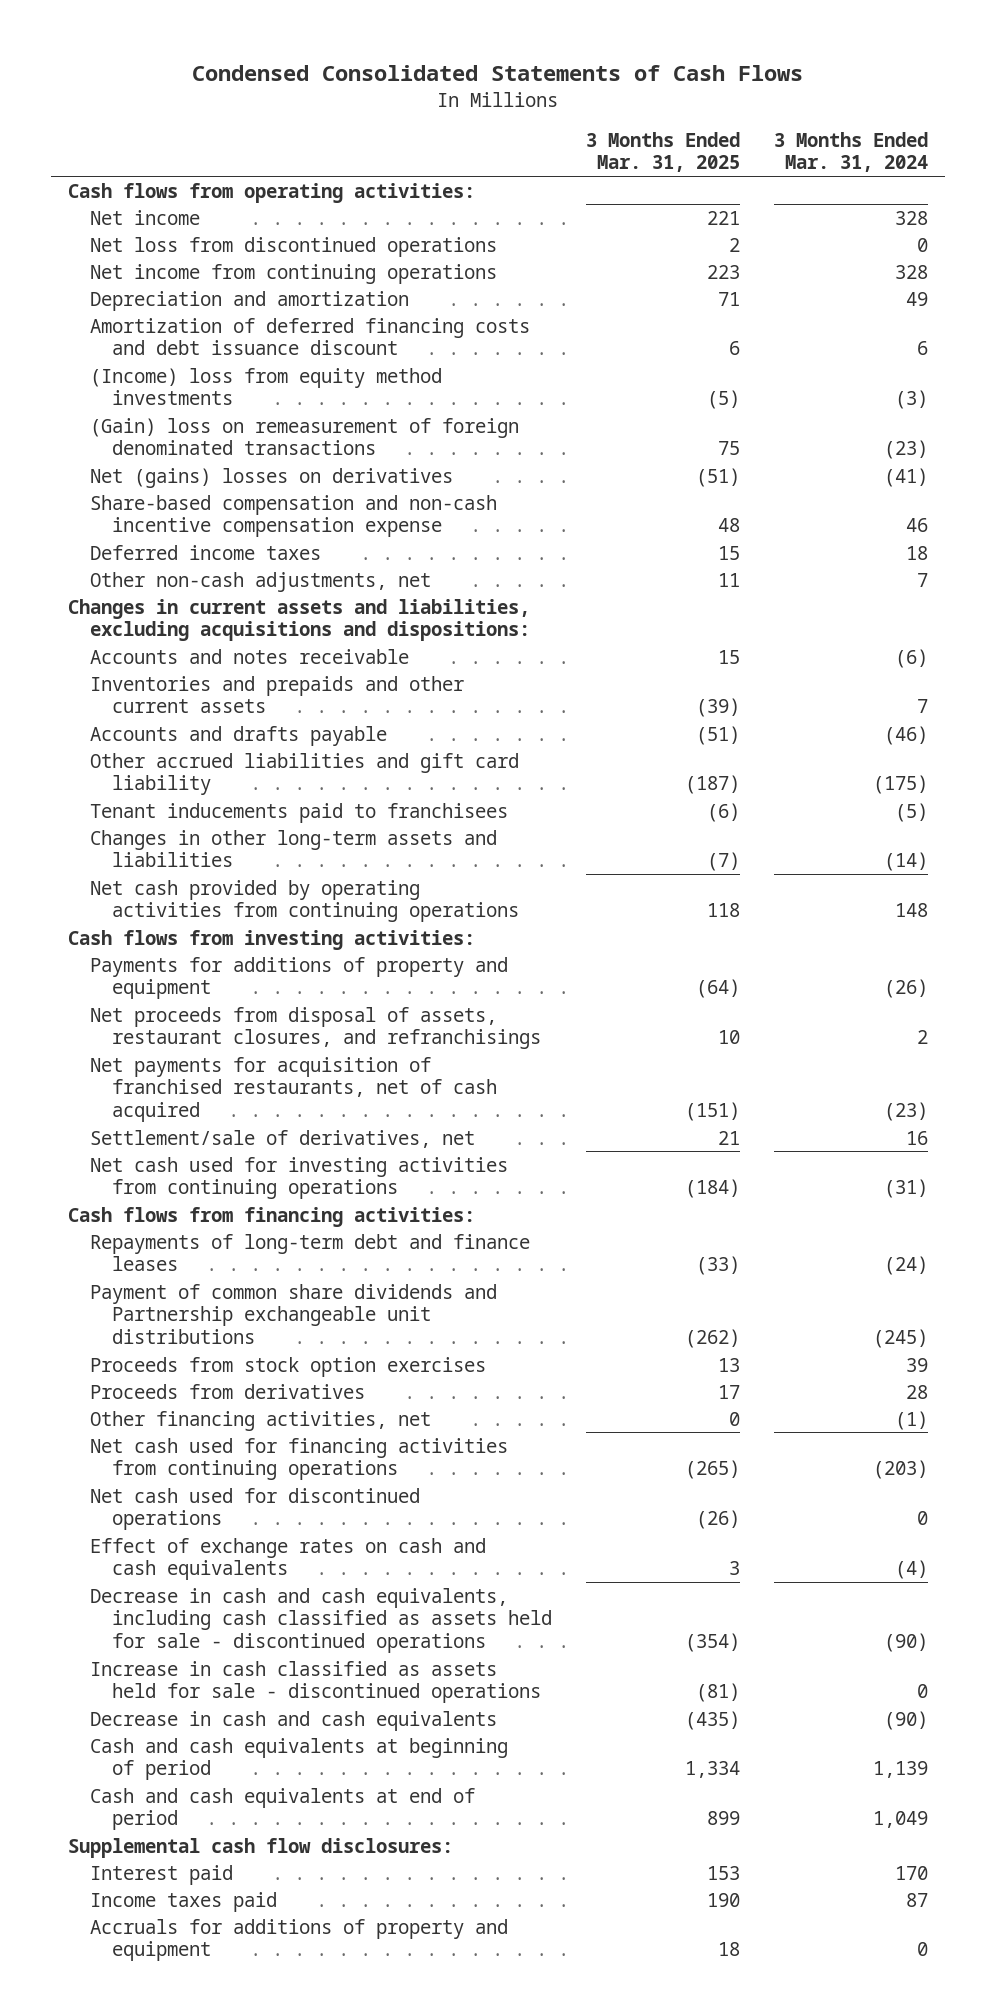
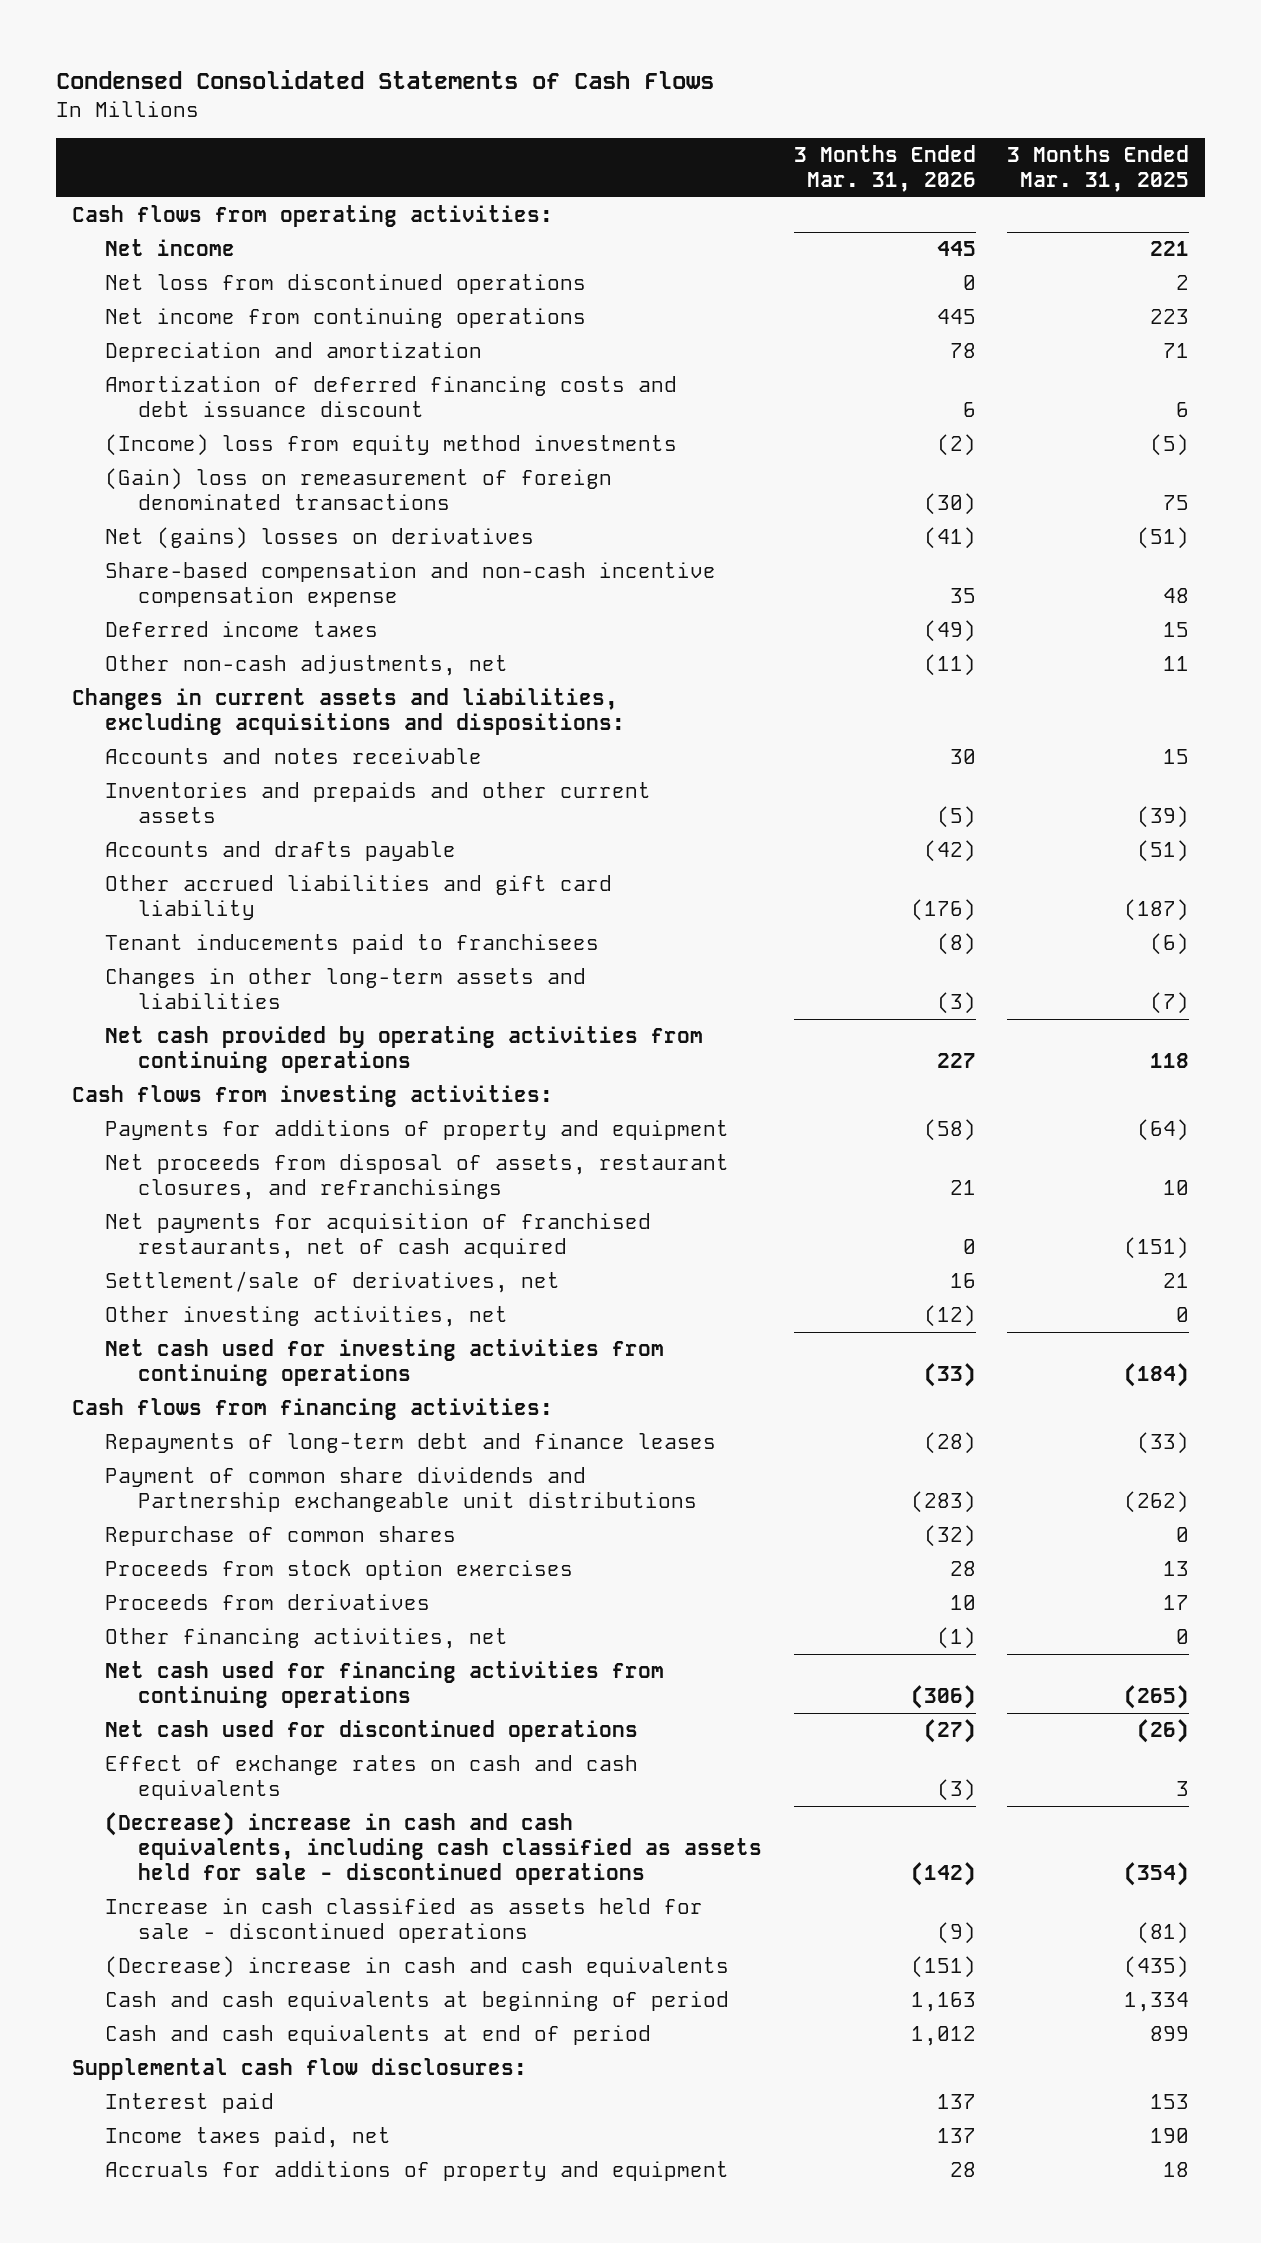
- | 3 Months Ended Mar. 31, 2025 | 3 Months Ended Mar. 31, 2024
+ | 3 Months Ended Mar. 31, 2026 | 3 Months Ended Mar. 31, 2025
+ Other investing activities, net | (12) | 0
+ Repurchase of common shares | (32) | 0
- Decrease in cash and cash equivalents, including cash classified as assets held for sale - discontinued operations | (354) | (90)
+ (Decrease) increase in cash and cash equivalents, including cash classified as assets held for sale - discontinued operations | (142) | (354)
- Decrease in cash and cash equivalents | (435) | (90)
+ (Decrease) increase in cash and cash equivalents | (151) | (435)
- Income taxes paid | 190 | 87
+ Income taxes paid, net | 137 | 190

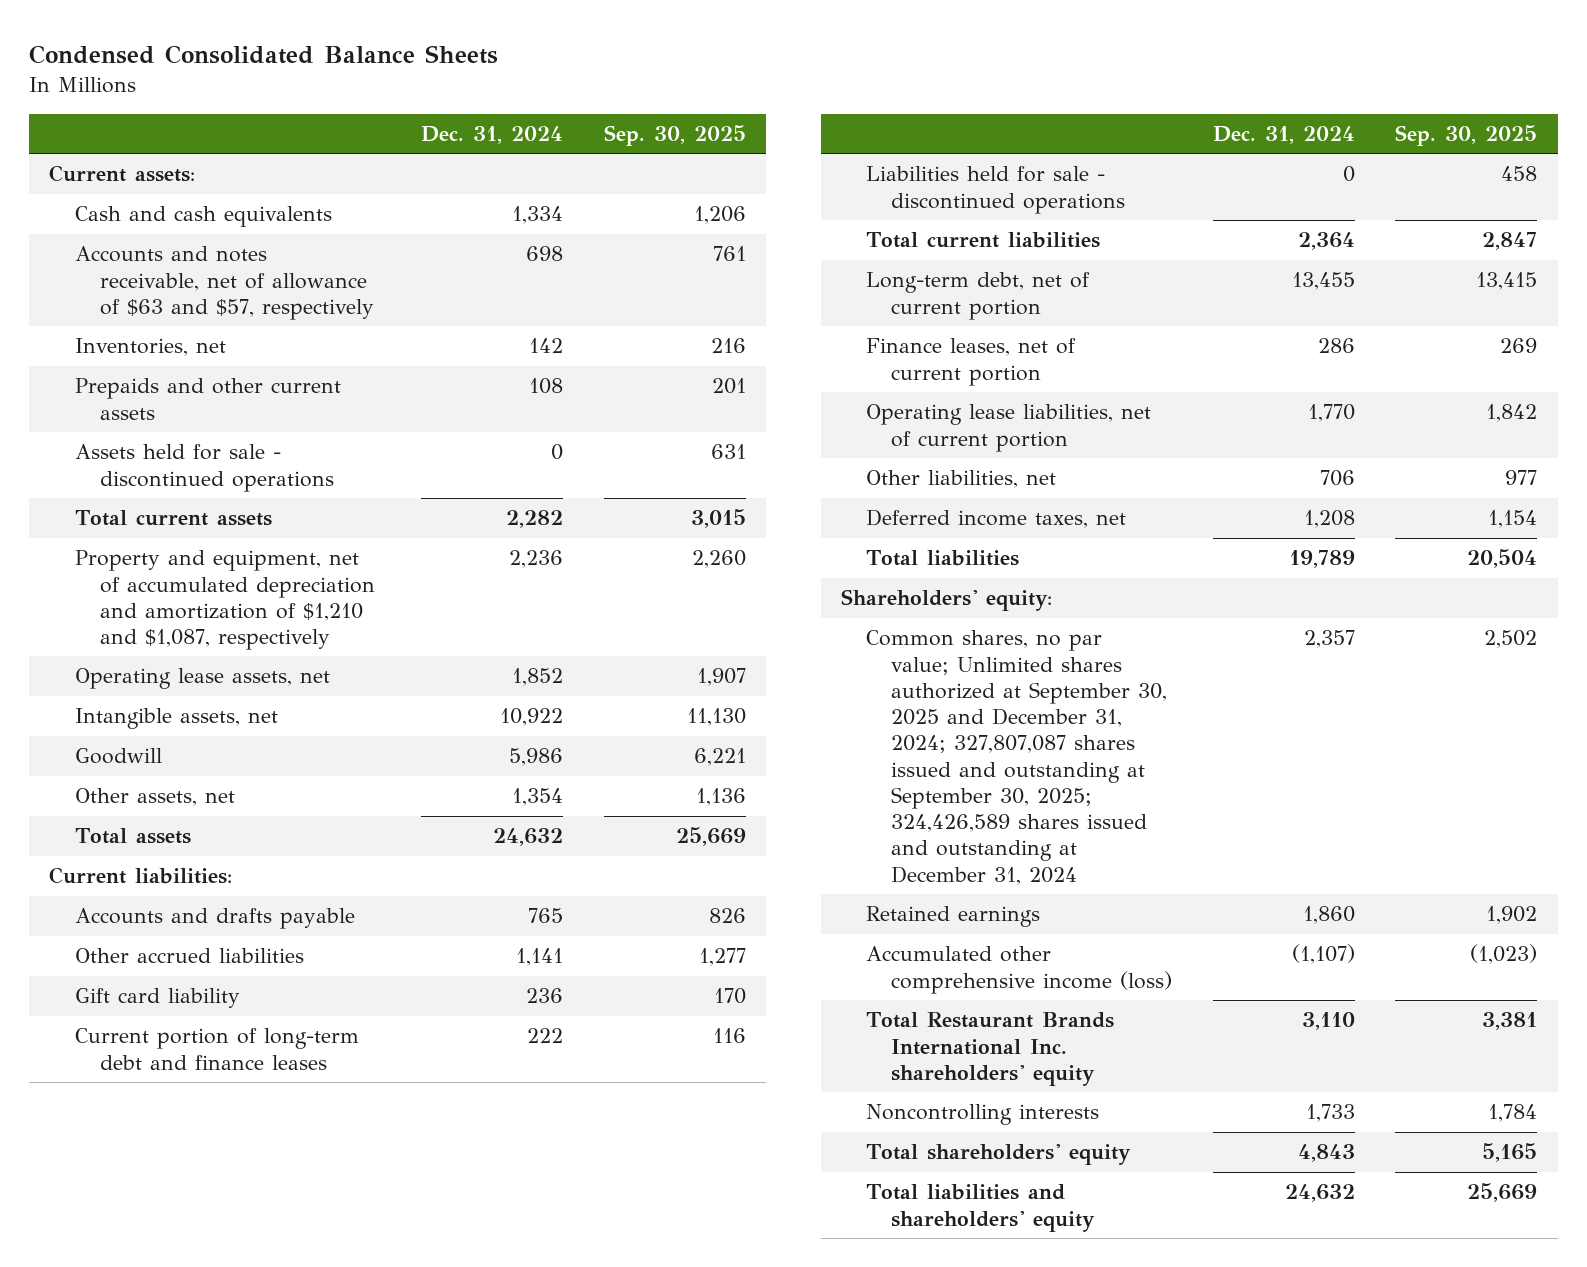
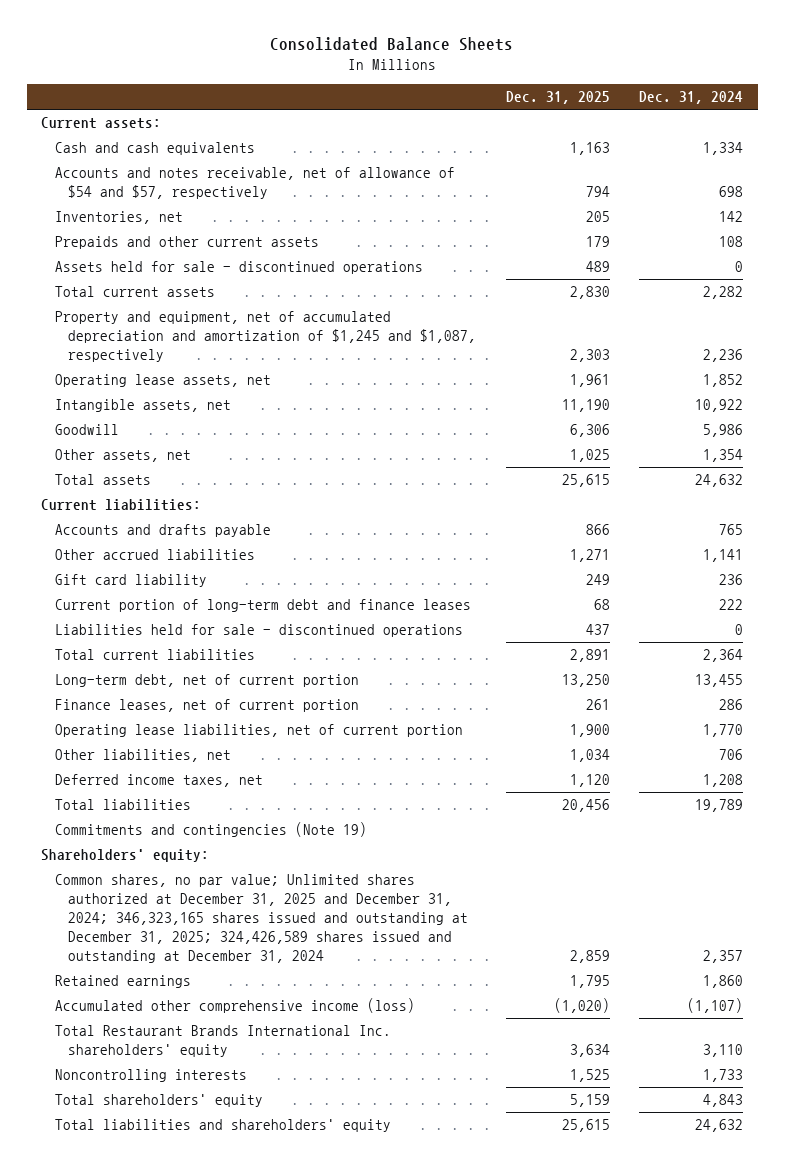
- Condensed Consolidated Balance Sheets
+ Consolidated Balance Sheets
- | Dec. 31, 2024 | Sep. 30, 2025
+ | Dec. 31, 2025 | Dec. 31, 2024
- Accounts and notes receivable, net of allowance of $63 and $57, respectively | 698 | 761
+ Accounts and notes receivable, net of allowance of $54 and $57, respectively | 794 | 698
- Property and equipment, net of accumulated depreciation and amortization of $1,210 and $1,087, respectively | 2,236 | 2,260
+ Property and equipment, net of accumulated depreciation and amortization of $1,245 and $1,087, respectively | 2,303 | 2,236
+ Commitments and contingencies (Note 19)
- Common shares, no par value; Unlimited shares authorized at September 30, 2025 and December 31, 2024; 327,807,087 shares issued and outstanding at September 30, 2025; 324,426,589 shares issued and outstanding at December 31, 2024 | 2,357 | 2,502
+ Common shares, no par value; Unlimited shares authorized at December 31, 2025 and December 31, 2024; 346,323,165 shares issued and outstanding at December 31, 2025; 324,426,589 shares issued and outstanding at December 31, 2024 | 2,859 | 2,357

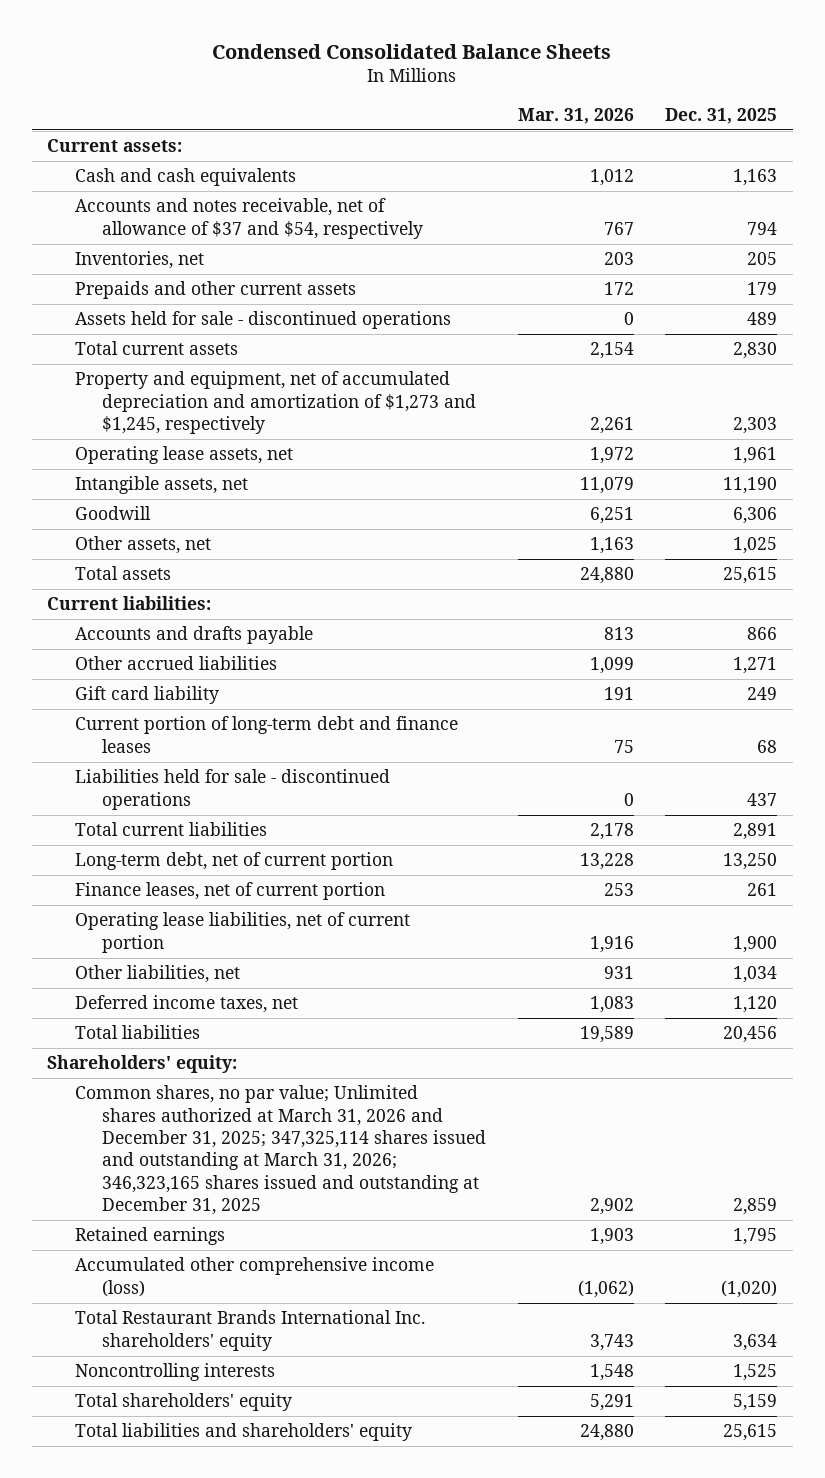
- Consolidated Balance Sheets
+ Condensed Consolidated Balance Sheets
- | Dec. 31, 2025 | Dec. 31, 2024
+ | Mar. 31, 2026 | Dec. 31, 2025
- Accounts and notes receivable, net of allowance of $54 and $57, respectively | 794 | 698
+ Accounts and notes receivable, net of allowance of $37 and $54, respectively | 767 | 794
- Property and equipment, net of accumulated depreciation and amortization of $1,245 and $1,087, respectively | 2,303 | 2,236
+ Property and equipment, net of accumulated depreciation and amortization of $1,273 and $1,245, respectively | 2,261 | 2,303
- Commitments and contingencies (Note 19)
- Common shares, no par value; Unlimited shares authorized at December 31, 2025 and December 31, 2024; 346,323,165 shares issued and outstanding at December 31, 2025; 324,426,589 shares issued and outstanding at December 31, 2024 | 2,859 | 2,357
+ Common shares, no par value; Unlimited shares authorized at March 31, 2026 and December 31, 2025; 347,325,114 shares issued and outstanding at March 31, 2026; 346,323,165 shares issued and outstanding at December 31, 2025 | 2,902 | 2,859

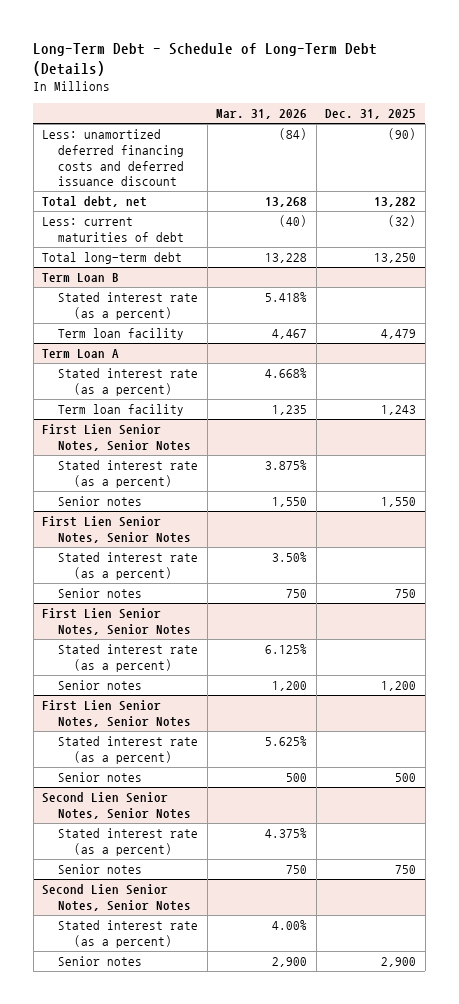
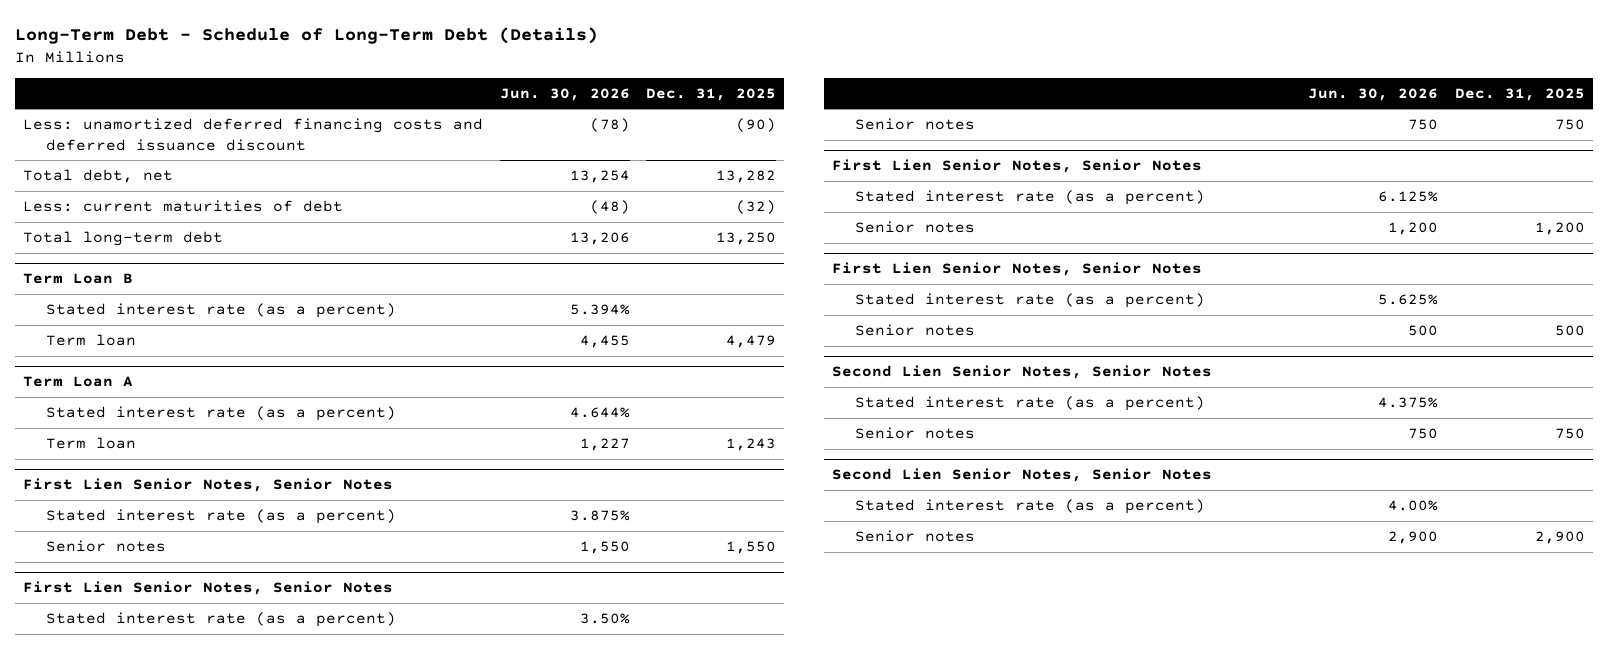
- | Mar. 31, 2026 | Dec. 31, 2025
+ | Jun. 30, 2026 | Dec. 31, 2025
@ Term Loan B
- Term loan facility | 4,467 | 4,479
+ Term loan | 4,455 | 4,479
@ Term Loan A
- Term loan facility | 1,235 | 1,243
+ Term loan | 1,227 | 1,243

